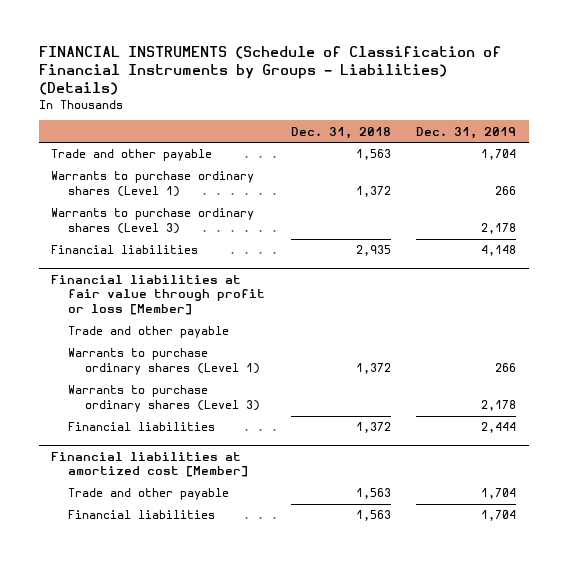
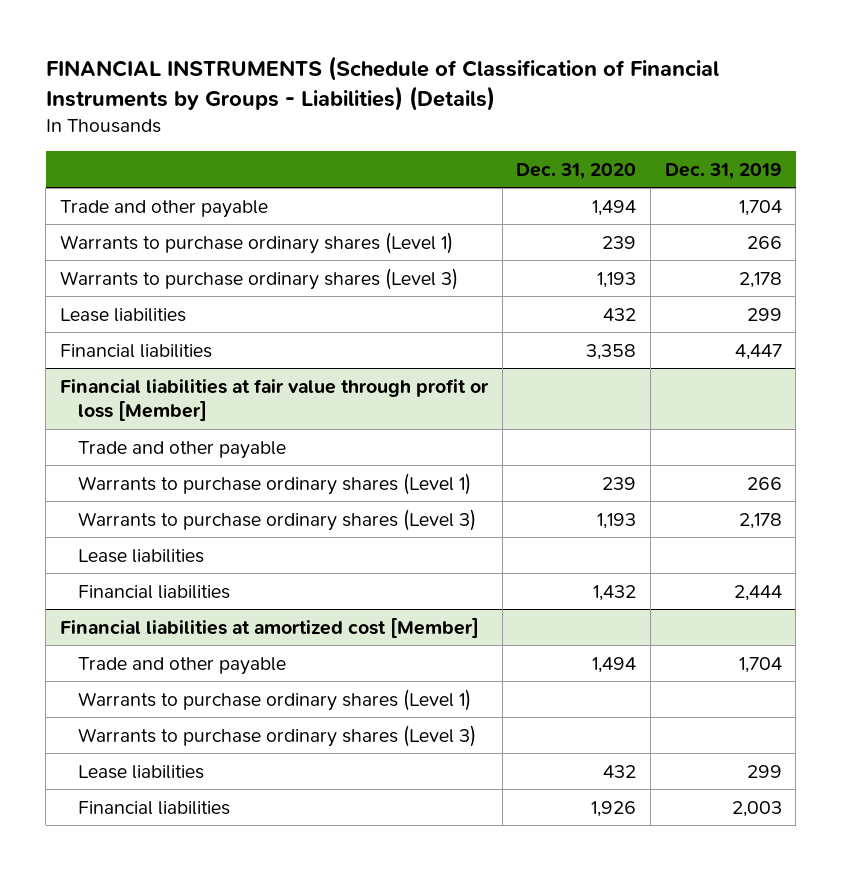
- | Dec. 31, 2018 | Dec. 31, 2019
+ | Dec. 31, 2020 | Dec. 31, 2019
- Financial liabilities | 2,935 | 4,148
+ Lease liabilities | 432 | 299
+ Financial liabilities | 3,358 | 4,447
@ Financial liabilities at fair value through profit or loss [Member]
+ Lease liabilities
@ Financial liabilities at amortized cost [Member]
- Financial liabilities | 1,563 | 1,704
+ Warrants to purchase ordinary shares (Level 1)
+ Warrants to purchase ordinary shares (Level 3)
+ Lease liabilities | 432 | 299
+ Financial liabilities | 1,926 | 2,003

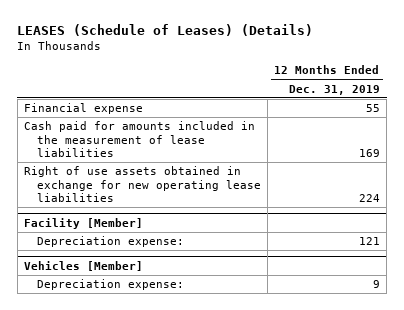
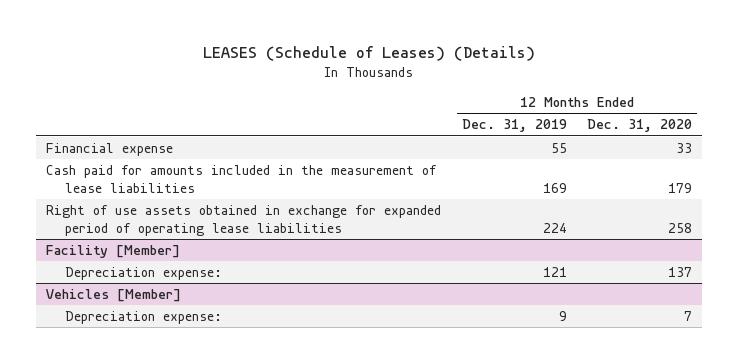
- | 12 Months Ended Dec. 31, 2019
+ | 12 Months Ended Dec. 31, 2019 | 12 Months Ended Dec. 31, 2020
- Right of use assets obtained in exchange for new operating lease liabilities | 224
+ Right of use assets obtained in exchange for expanded period of operating lease liabilities | 224 | 258

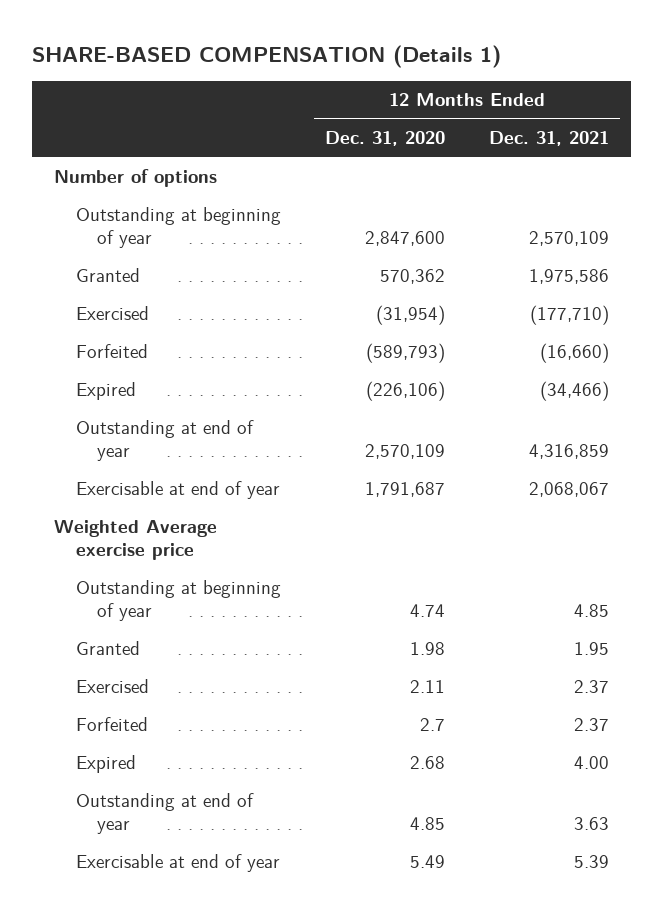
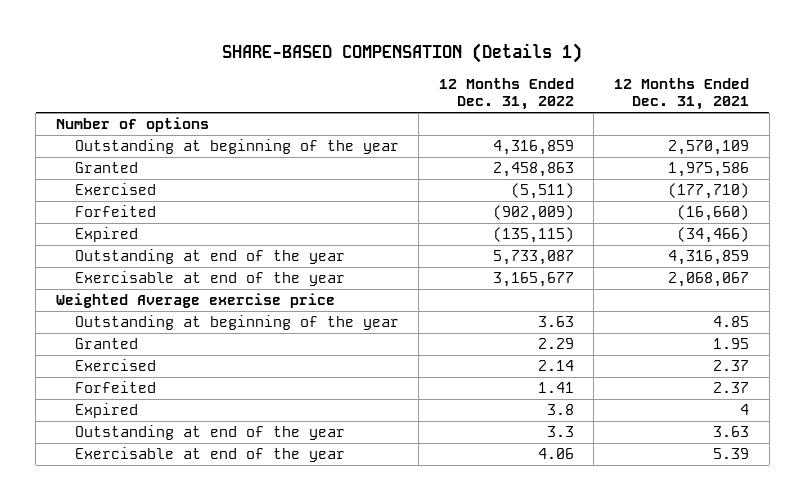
- | 12 Months Ended Dec. 31, 2020 | 12 Months Ended Dec. 31, 2021
+ | 12 Months Ended Dec. 31, 2022 | 12 Months Ended Dec. 31, 2021
- Outstanding at beginning of year | 2,847,600 | 2,570,109
+ Outstanding at beginning of the year | 4,316,859 | 2,570,109
- Outstanding at end of year | 2,570,109 | 4,316,859
- Exercisable at end of year | 1,791,687 | 2,068,067
+ Outstanding at end of the year | 5,733,087 | 4,316,859
+ Exercisable at end of the year | 3,165,677 | 2,068,067
- Outstanding at beginning of year | 4.74 | 4.85
+ Outstanding at beginning of the year | 3.63 | 4.85
- Expired | 2.68 | 4.00
- Outstanding at end of year | 4.85 | 3.63
- Exercisable at end of year | 5.49 | 5.39
+ Expired | 3.8 | 4
+ Outstanding at end of the year | 3.3 | 3.63
+ Exercisable at end of the year | 4.06 | 5.39

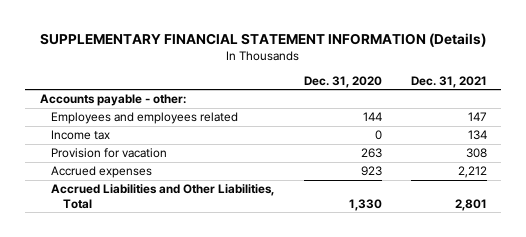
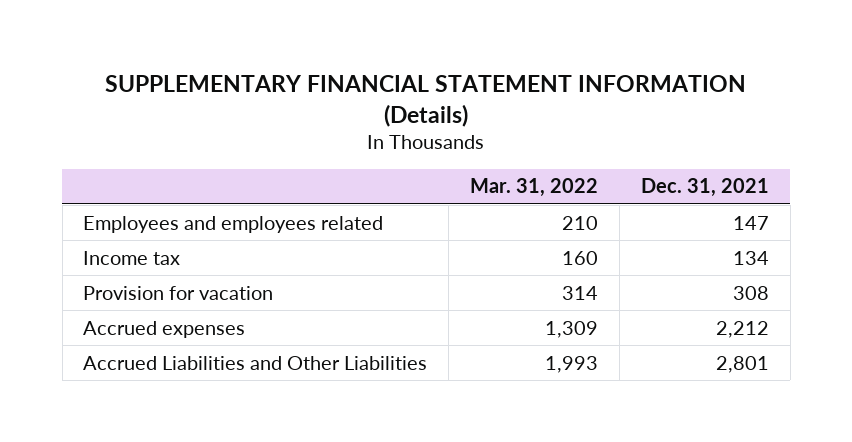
- | Dec. 31, 2020 | Dec. 31, 2021
+ | Mar. 31, 2022 | Dec. 31, 2021
- Accounts payable - other:
- Accrued Liabilities and Other Liabilities, Total | 1,330 | 2,801
+ Accrued Liabilities and Other Liabilities | 1,993 | 2,801

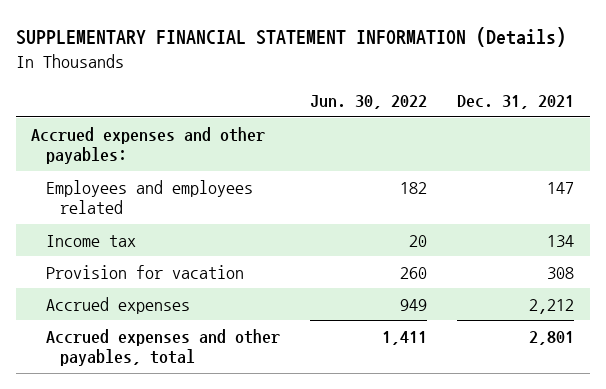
- | Mar. 31, 2022 | Dec. 31, 2021
+ | Jun. 30, 2022 | Dec. 31, 2021
+ Accrued expenses and other payables:
- Accrued Liabilities and Other Liabilities | 1,993 | 2,801
+ Accrued expenses and other payables, total | 1,411 | 2,801

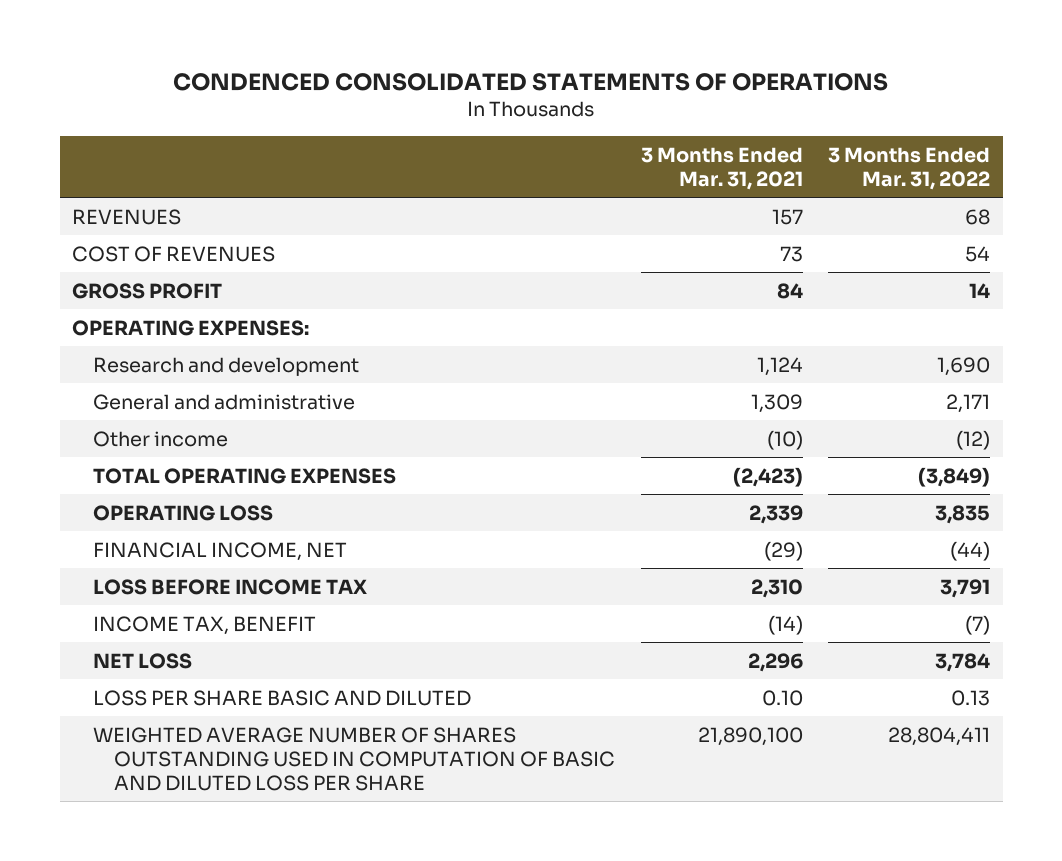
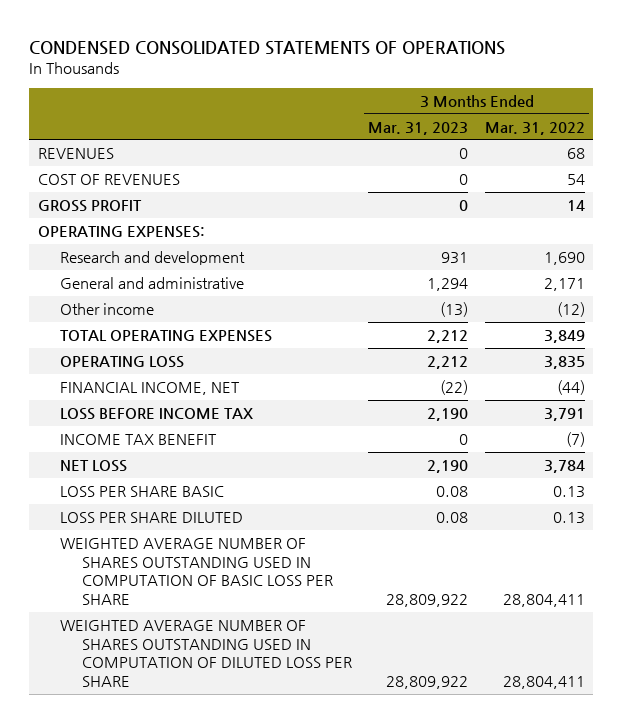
- CONDENCED CONSOLIDATED STATEMENTS OF OPERATIONS
+ CONDENSED CONSOLIDATED STATEMENTS OF OPERATIONS
- | 3 Months Ended Mar. 31, 2021 | 3 Months Ended Mar. 31, 2022
+ | 3 Months Ended Mar. 31, 2023 | 3 Months Ended Mar. 31, 2022
- TOTAL OPERATING EXPENSES | (2,423) | (3,849)
+ TOTAL OPERATING EXPENSES | 2,212 | 3,849
- INCOME TAX, BENEFIT | (14) | (7)
+ INCOME TAX BENEFIT | 0 | (7)
- LOSS PER SHARE BASIC AND DILUTED | 0.10 | 0.13
- WEIGHTED AVERAGE NUMBER OF SHARES OUTSTANDING USED IN COMPUTATION OF BASIC AND DILUTED LOSS PER SHARE | 21,890,100 | 28,804,411
+ LOSS PER SHARE BASIC | 0.08 | 0.13
+ LOSS PER SHARE DILUTED | 0.08 | 0.13
+ WEIGHTED AVERAGE NUMBER OF SHARES OUTSTANDING USED IN COMPUTATION OF BASIC LOSS PER SHARE | 28,809,922 | 28,804,411
+ WEIGHTED AVERAGE NUMBER OF SHARES OUTSTANDING USED IN COMPUTATION OF DILUTED LOSS PER SHARE | 28,809,922 | 28,804,411

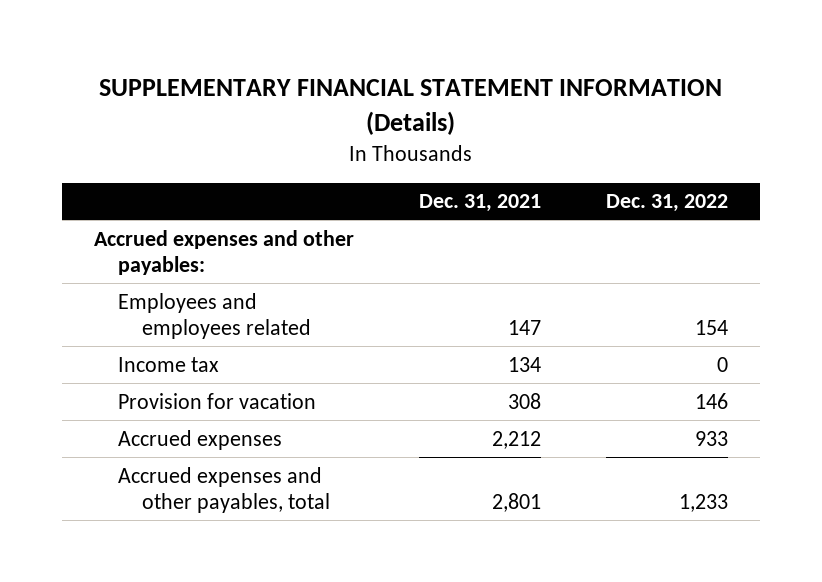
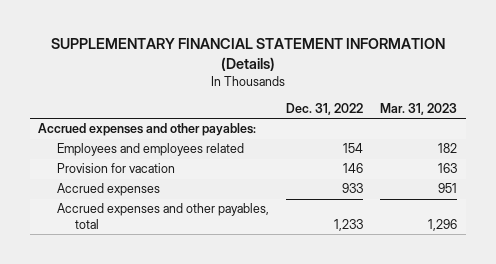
- | Dec. 31, 2021 | Dec. 31, 2022
+ | Dec. 31, 2022 | Mar. 31, 2023
- Income tax | 134 | 0

